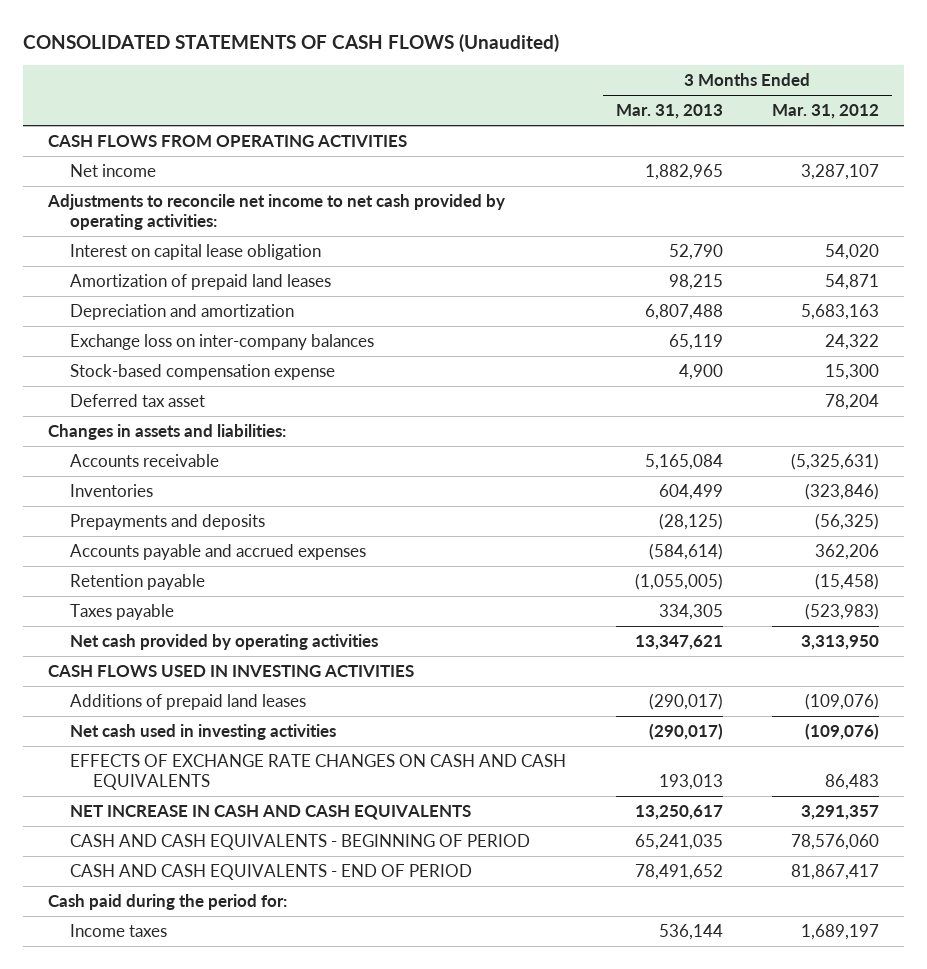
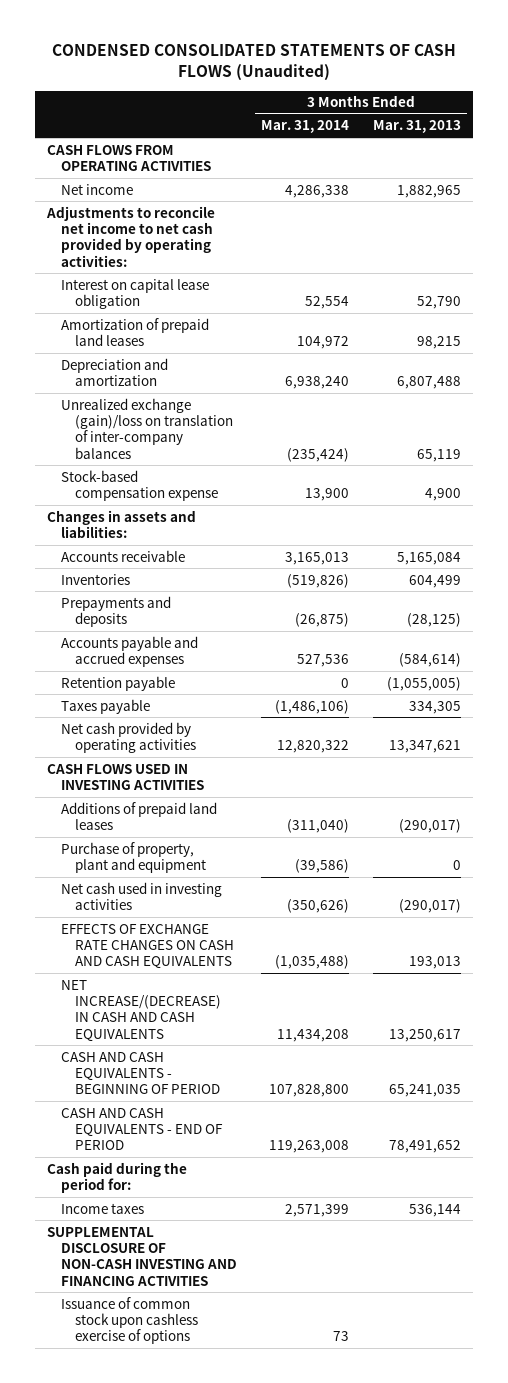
- CONSOLIDATED STATEMENTS OF CASH FLOWS (Unaudited)
+ CONDENSED CONSOLIDATED STATEMENTS OF CASH FLOWS (Unaudited)
- | 3 Months Ended Mar. 31, 2013 | 3 Months Ended Mar. 31, 2012
+ | 3 Months Ended Mar. 31, 2014 | 3 Months Ended Mar. 31, 2013
- Exchange loss on inter-company balances | 65,119 | 24,322
+ Unrealized exchange (gain)/loss on translation of inter-company balances | (235,424) | 65,119
- Deferred tax asset | | 78,204
+ Purchase of property, plant and equipment | (39,586) | 0
- NET INCREASE IN CASH AND CASH EQUIVALENTS | 13,250,617 | 3,291,357
+ NET INCREASE/(DECREASE) IN CASH AND CASH EQUIVALENTS | 11,434,208 | 13,250,617
+ SUPPLEMENTAL DISCLOSURE OF NON-CASH INVESTING AND FINANCING ACTIVITIES
+ Issuance of common stock upon cashless exercise of options | 73 |

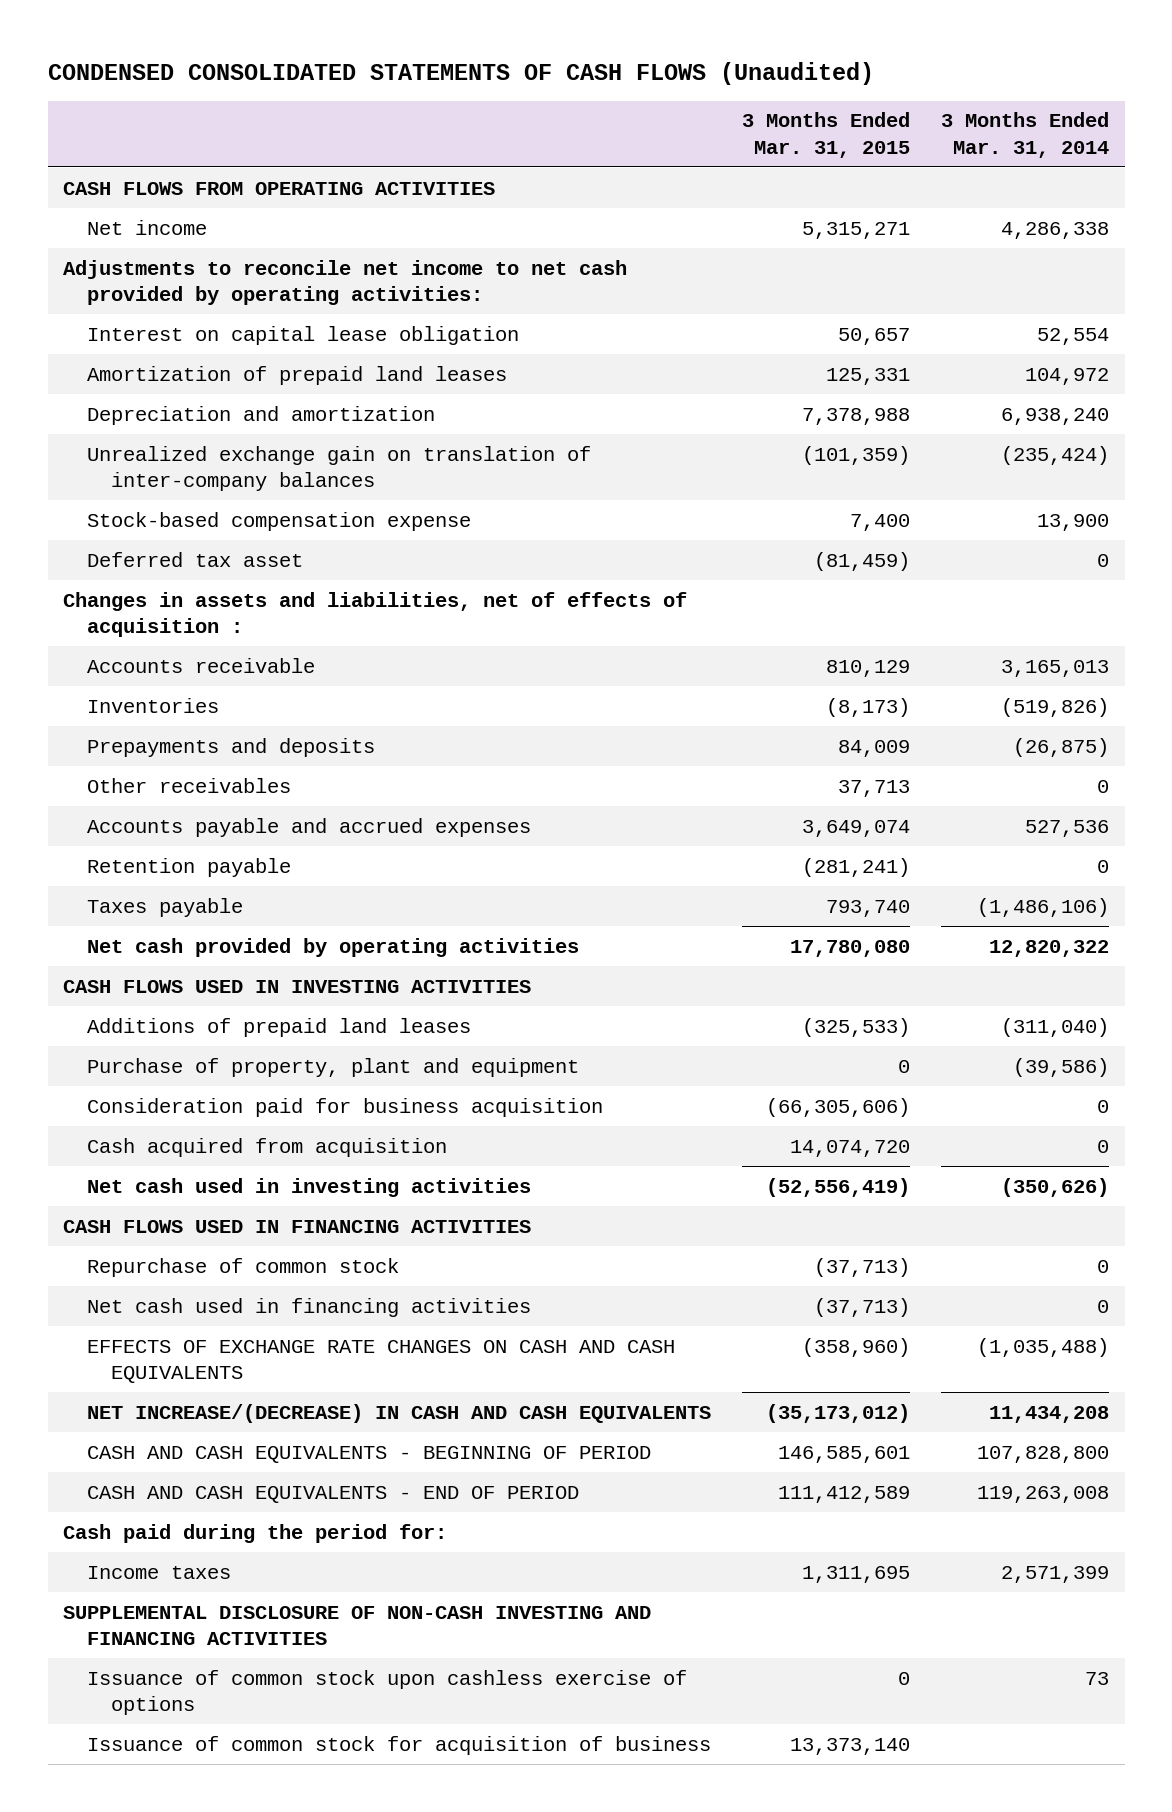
- | 3 Months Ended Mar. 31, 2014 | 3 Months Ended Mar. 31, 2013
+ | 3 Months Ended Mar. 31, 2015 | 3 Months Ended Mar. 31, 2014
- Unrealized exchange (gain)/loss on translation of inter-company balances | (235,424) | 65,119
+ Unrealized exchange gain on translation of inter-company balances | (101,359) | (235,424)
- Changes in assets and liabilities:
+ Deferred tax asset | (81,459) | 0
+ Changes in assets and liabilities, net of effects of acquisition :
+ Other receivables | 37,713 | 0
+ Consideration paid for business acquisition | (66,305,606) | 0
+ Cash acquired from acquisition | 14,074,720 | 0
+ CASH FLOWS USED IN FINANCING ACTIVITIES
+ Repurchase of common stock | (37,713) | 0
+ Net cash used in financing activities | (37,713) | 0
+ Issuance of common stock for acquisition of business | 13,373,140 |

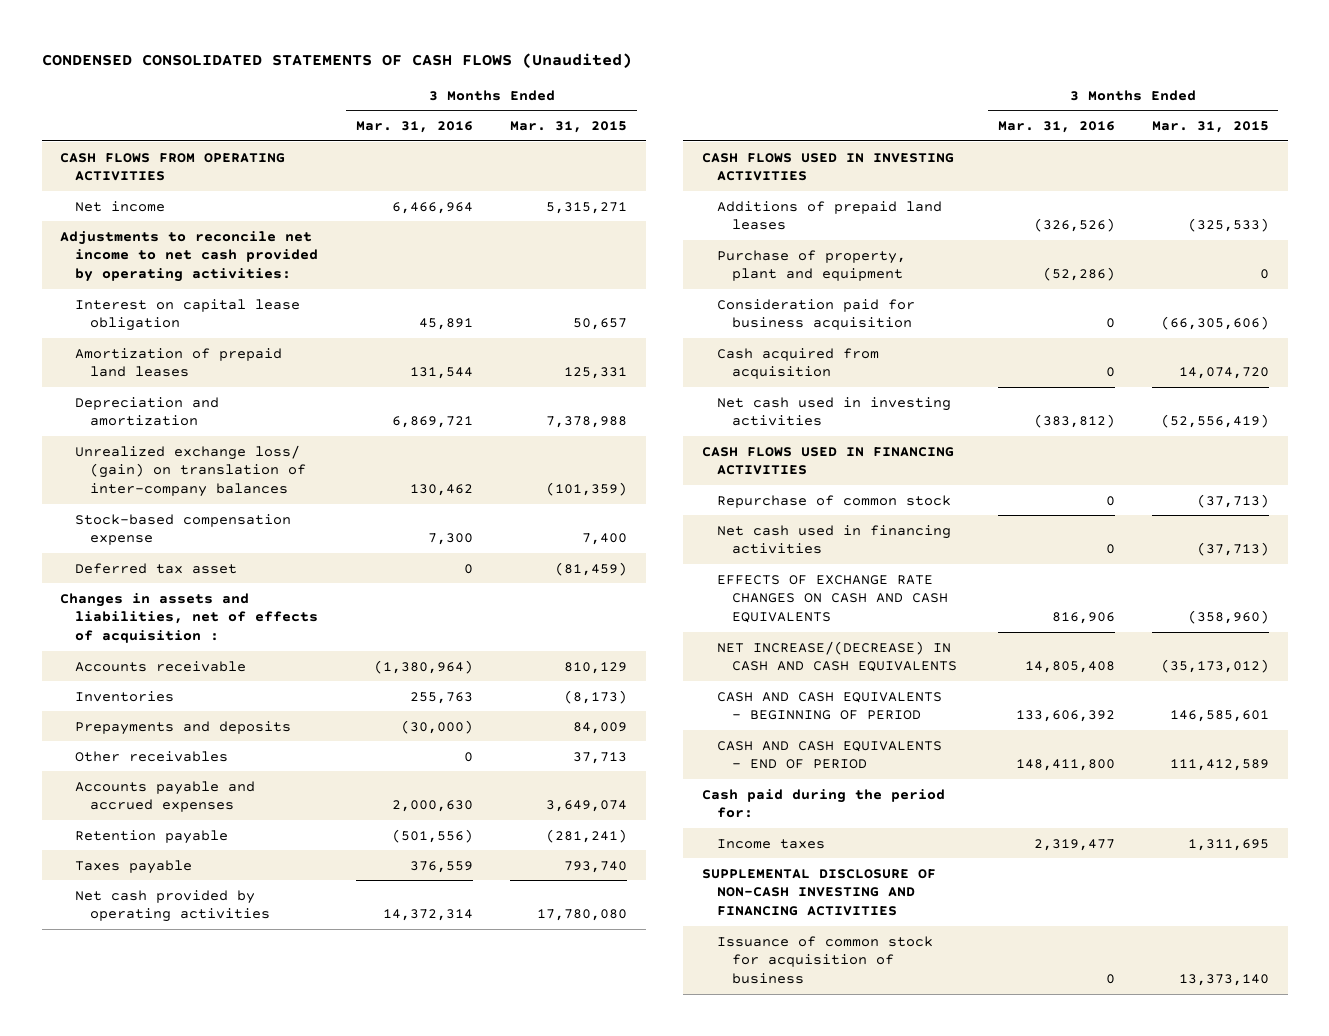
- | 3 Months Ended Mar. 31, 2015 | 3 Months Ended Mar. 31, 2014
+ | 3 Months Ended Mar. 31, 2016 | 3 Months Ended Mar. 31, 2015
- Unrealized exchange gain on translation of inter-company balances | (101,359) | (235,424)
+ Unrealized exchange loss/ (gain) on translation of inter-company balances | 130,462 | (101,359)
- Issuance of common stock upon cashless exercise of options | 0 | 73

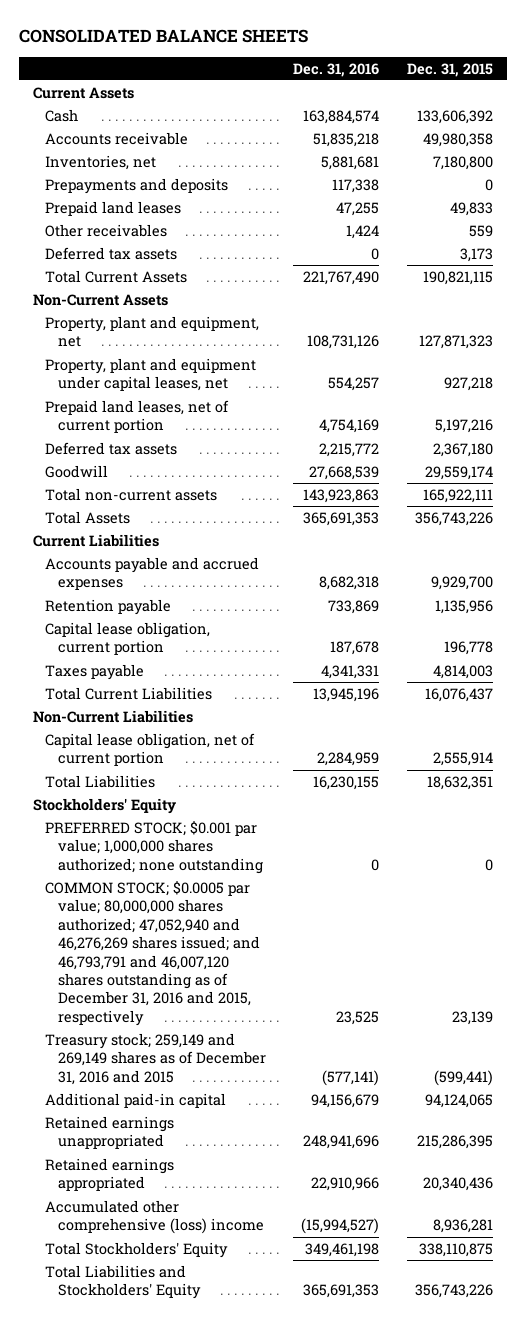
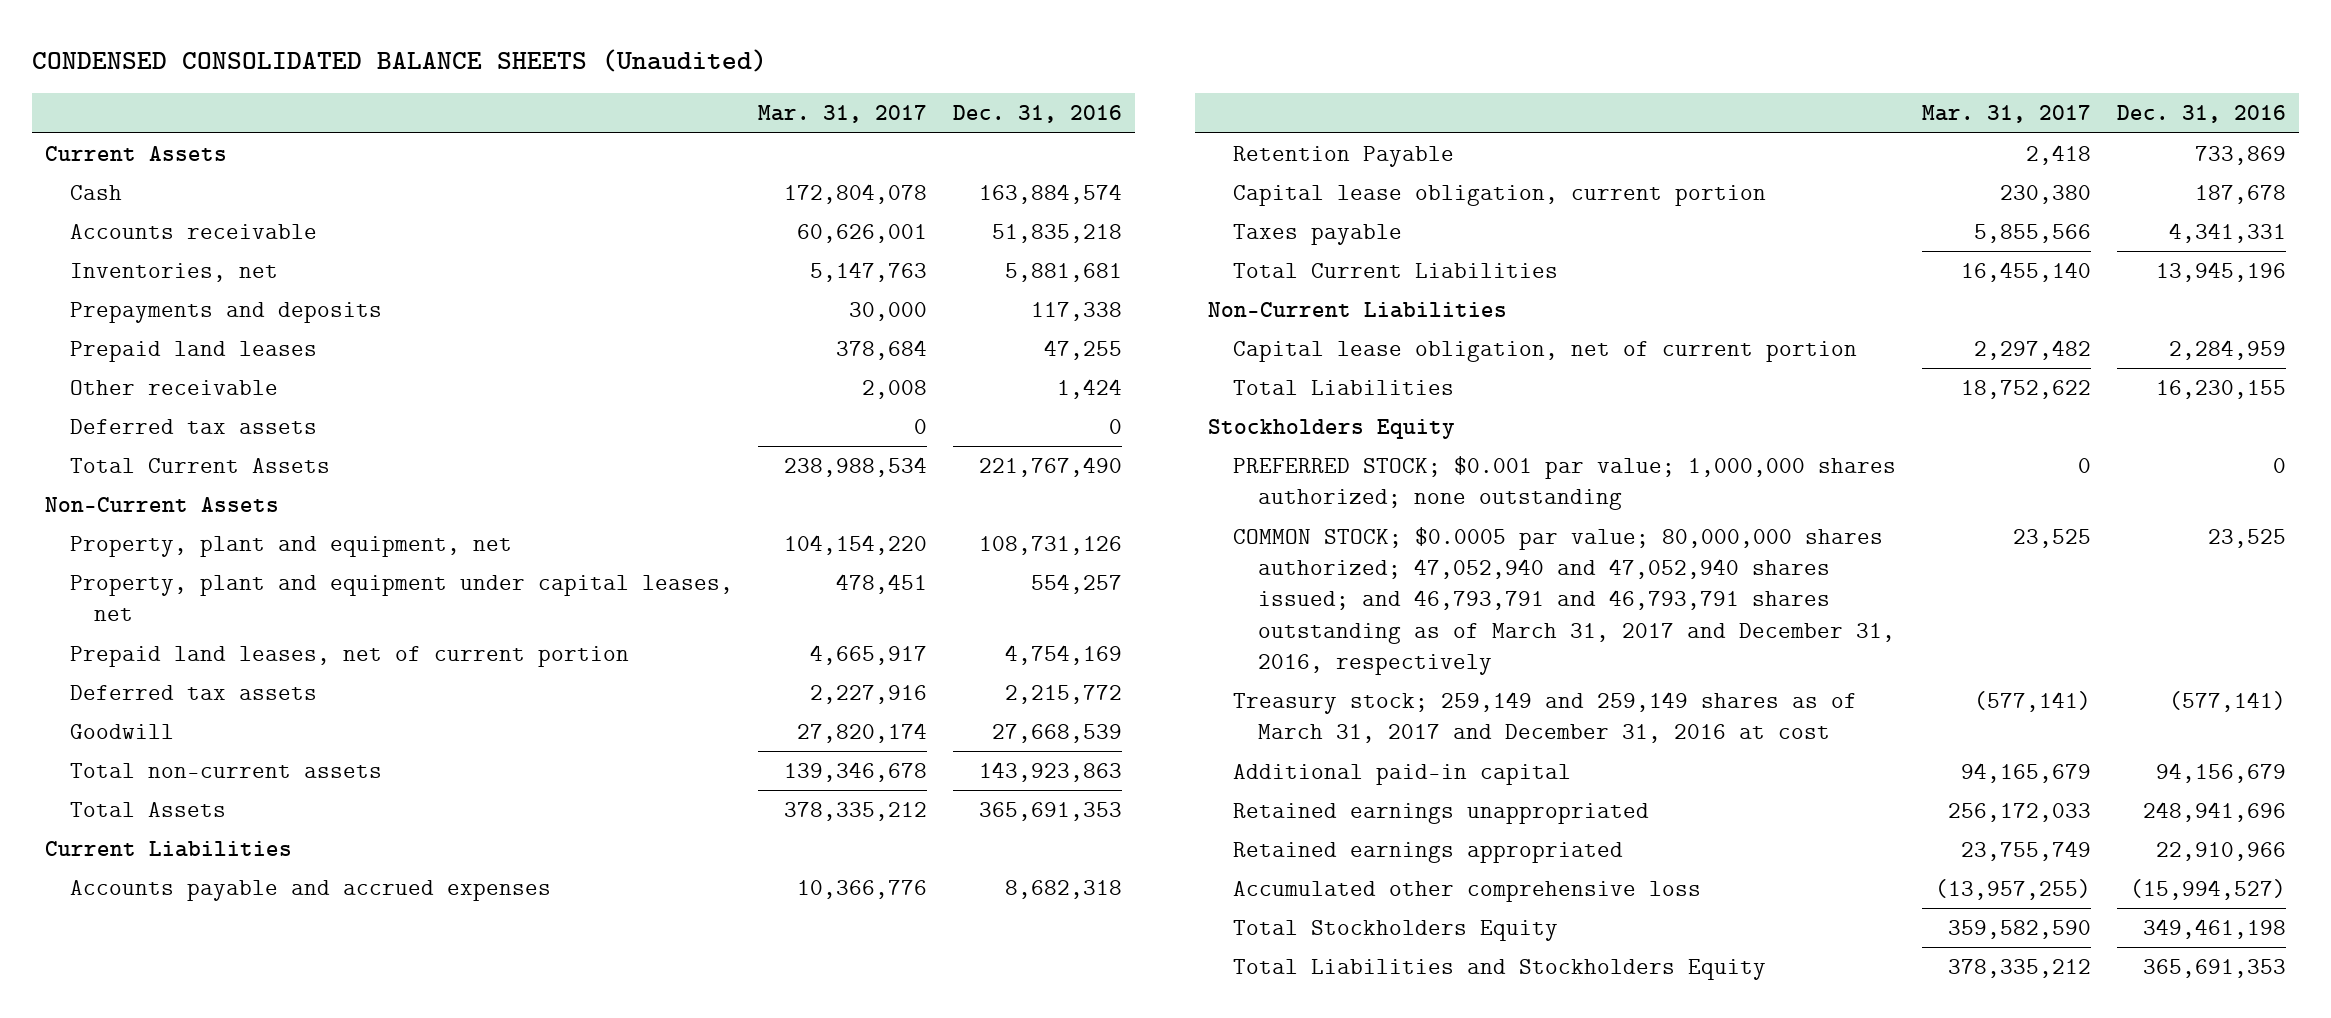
- CONSOLIDATED BALANCE SHEETS
+ CONDENSED CONSOLIDATED BALANCE SHEETS (Unaudited)
- | Dec. 31, 2016 | Dec. 31, 2015
+ | Mar. 31, 2017 | Dec. 31, 2016
- Other receivables | 1,424 | 559
+ Other receivable | 2,008 | 1,424
- Retention payable | 733,869 | 1,135,956
+ Retention Payable | 2,418 | 733,869
- Stockholders' Equity
+ Stockholders Equity
- COMMON STOCK; $0.0005 par value; 80,000,000 shares authorized; 47,052,940 and 46,276,269 shares issued; and 46,793,791 and 46,007,120 shares outstanding as of December 31, 2016 and 2015, respectively | 23,525 | 23,139
- Treasury stock; 259,149 and 269,149 shares as of December 31, 2016 and 2015 | (577,141) | (599,441)
+ COMMON STOCK; $0.0005 par value; 80,000,000 shares authorized; 47,052,940 and 47,052,940 shares issued; and 46,793,791 and 46,793,791 shares outstanding as of March 31, 2017 and December 31, 2016, respectively | 23,525 | 23,525
+ Treasury stock; 259,149 and 259,149 shares as of March 31, 2017 and December 31, 2016 at cost | (577,141) | (577,141)
- Accumulated other comprehensive (loss) income | (15,994,527) | 8,936,281
- Total Stockholders' Equity | 349,461,198 | 338,110,875
- Total Liabilities and Stockholders' Equity | 365,691,353 | 356,743,226
+ Accumulated other comprehensive loss | (13,957,255) | (15,994,527)
+ Total Stockholders Equity | 359,582,590 | 349,461,198
+ Total Liabilities and Stockholders Equity | 378,335,212 | 365,691,353

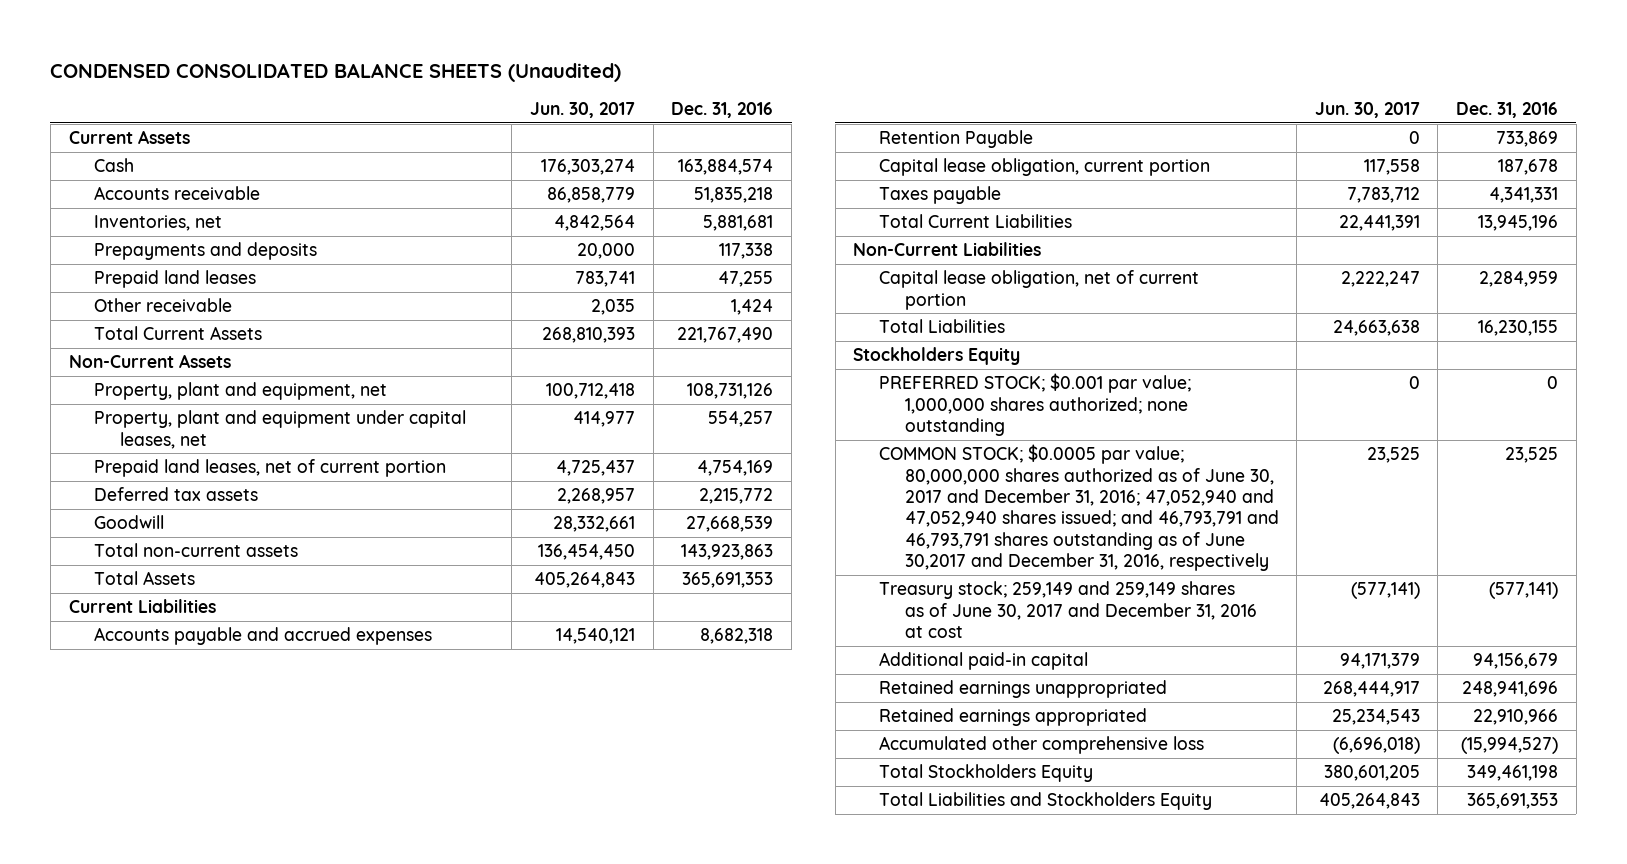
- | Mar. 31, 2017 | Dec. 31, 2016
+ | Jun. 30, 2017 | Dec. 31, 2016
- Deferred tax assets | 0 | 0
- COMMON STOCK; $0.0005 par value; 80,000,000 shares authorized; 47,052,940 and 47,052,940 shares issued; and 46,793,791 and 46,793,791 shares outstanding as of March 31, 2017 and December 31, 2016, respectively | 23,525 | 23,525
- Treasury stock; 259,149 and 259,149 shares as of March 31, 2017 and December 31, 2016 at cost | (577,141) | (577,141)
+ COMMON STOCK; $0.0005 par value; 80,000,000 shares authorized as of June 30, 2017 and December 31, 2016; 47,052,940 and 47,052,940 shares issued; and 46,793,791 and 46,793,791 shares outstanding as of June 30,2017 and December 31, 2016, respectively | 23,525 | 23,525
+ Treasury stock; 259,149 and 259,149 shares as of June 30, 2017 and December 31, 2016 at cost | (577,141) | (577,141)

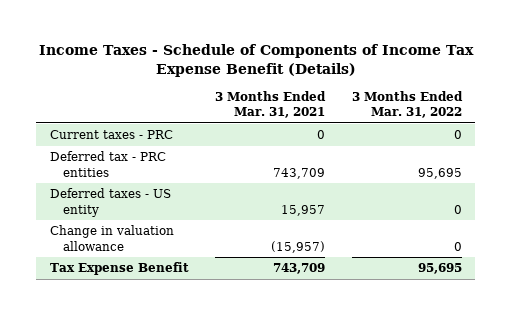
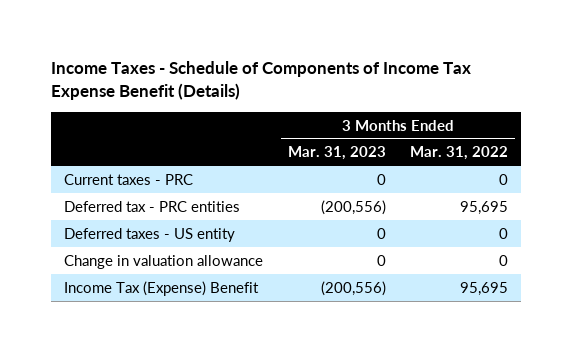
- | 3 Months Ended Mar. 31, 2021 | 3 Months Ended Mar. 31, 2022
+ | 3 Months Ended Mar. 31, 2023 | 3 Months Ended Mar. 31, 2022
- Tax Expense Benefit | 743,709 | 95,695
+ Income Tax (Expense) Benefit | (200,556) | 95,695

